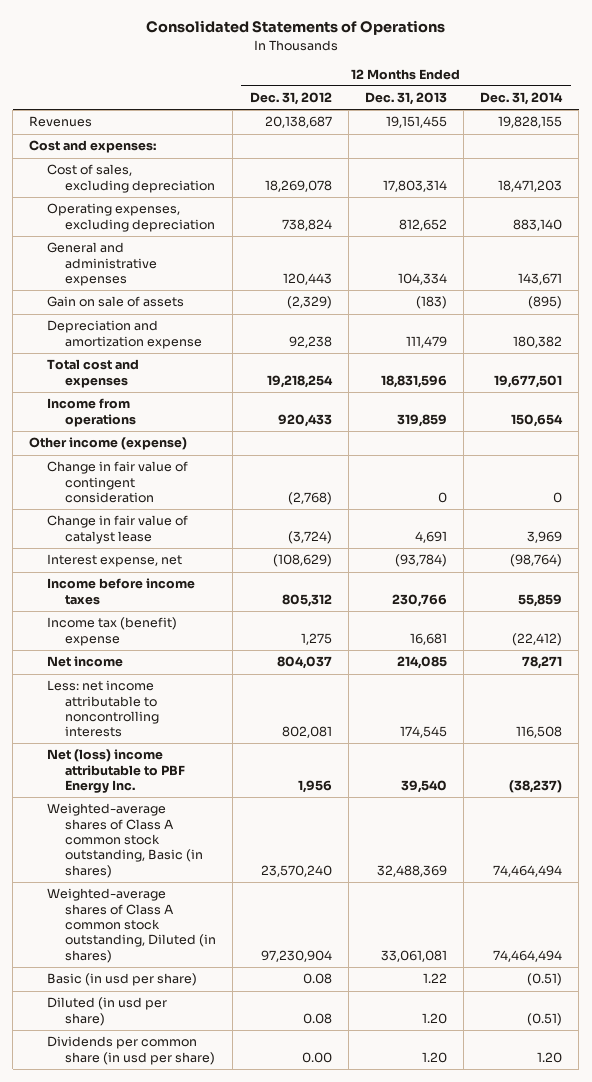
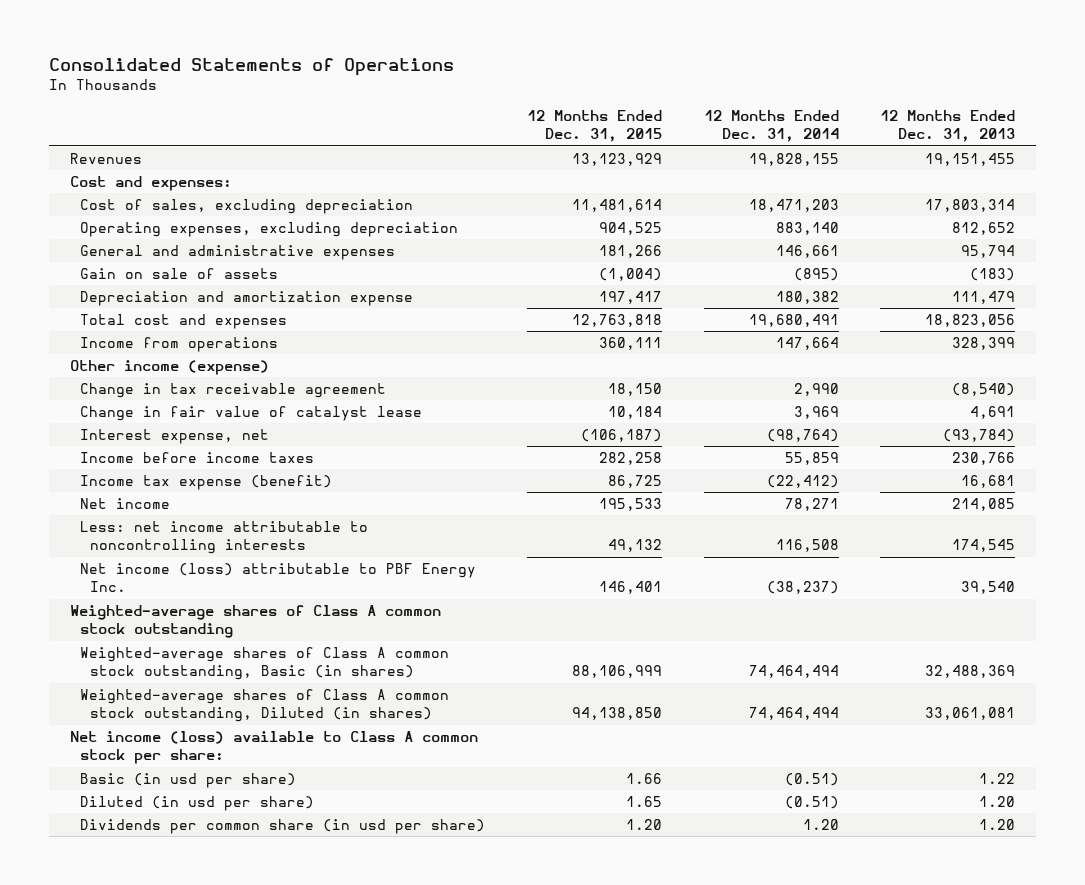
- | 12 Months Ended Dec. 31, 2012 | 12 Months Ended Dec. 31, 2013 | 12 Months Ended Dec. 31, 2014
+ | 12 Months Ended Dec. 31, 2015 | 12 Months Ended Dec. 31, 2014 | 12 Months Ended Dec. 31, 2013
- General and administrative expenses | 120,443 | 104,334 | 143,671
+ General and administrative expenses | 181,266 | 146,661 | 95,794
- Total cost and expenses | 19,218,254 | 18,831,596 | 19,677,501
- Income from operations | 920,433 | 319,859 | 150,654
+ Total cost and expenses | 12,763,818 | 19,680,491 | 18,823,056
+ Income from operations | 360,111 | 147,664 | 328,399
- Change in fair value of contingent consideration | (2,768) | 0 | 0
+ Change in tax receivable agreement | 18,150 | 2,990 | (8,540)
- Income tax (benefit) expense | 1,275 | 16,681 | (22,412)
+ Income tax expense (benefit) | 86,725 | (22,412) | 16,681
- Net (loss) income attributable to PBF Energy Inc. | 1,956 | 39,540 | (38,237)
+ Net income (loss) attributable to PBF Energy Inc. | 146,401 | (38,237) | 39,540
+ Weighted-average shares of Class A common stock outstanding
+ Net income (loss) available to Class A common stock per share:

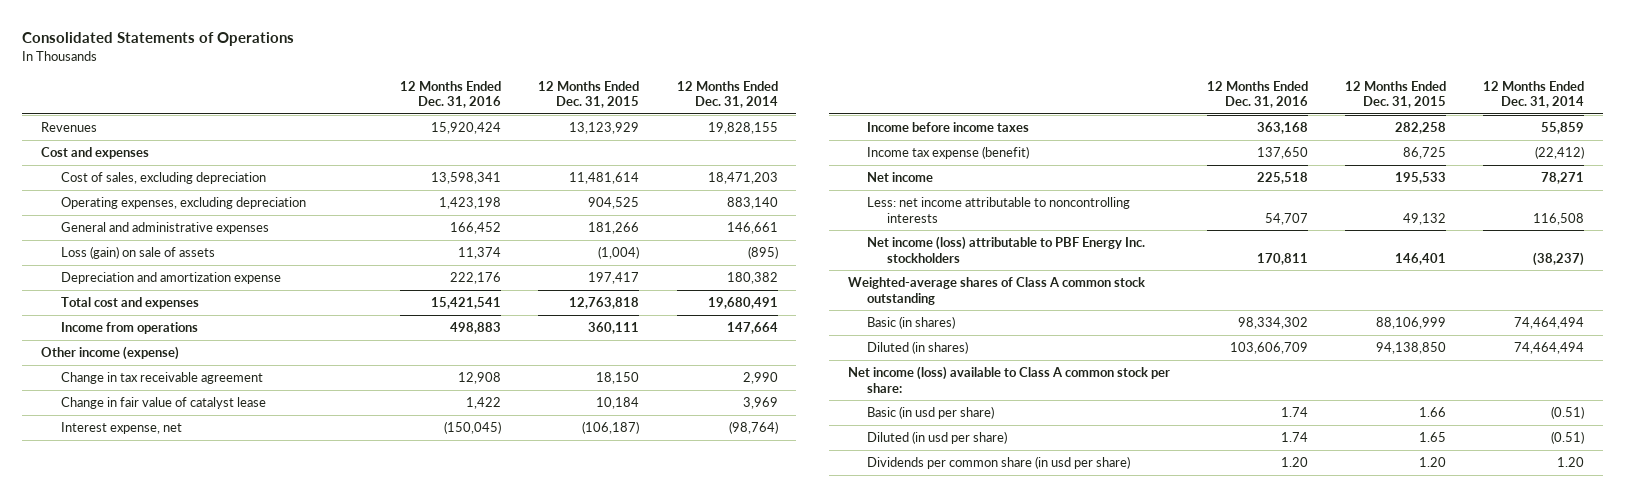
- | 12 Months Ended Dec. 31, 2015 | 12 Months Ended Dec. 31, 2014 | 12 Months Ended Dec. 31, 2013
+ | 12 Months Ended Dec. 31, 2016 | 12 Months Ended Dec. 31, 2015 | 12 Months Ended Dec. 31, 2014
- Cost and expenses:
+ Cost and expenses
- Gain on sale of assets | (1,004) | (895) | (183)
+ Loss (gain) on sale of assets | 11,374 | (1,004) | (895)
- Net income (loss) attributable to PBF Energy Inc. | 146,401 | (38,237) | 39,540
+ Net income (loss) attributable to PBF Energy Inc. stockholders | 170,811 | 146,401 | (38,237)
- Weighted-average shares of Class A common stock outstanding, Basic (in shares) | 88,106,999 | 74,464,494 | 32,488,369
- Weighted-average shares of Class A common stock outstanding, Diluted (in shares) | 94,138,850 | 74,464,494 | 33,061,081
+ Basic (in shares) | 98,334,302 | 88,106,999 | 74,464,494
+ Diluted (in shares) | 103,606,709 | 94,138,850 | 74,464,494

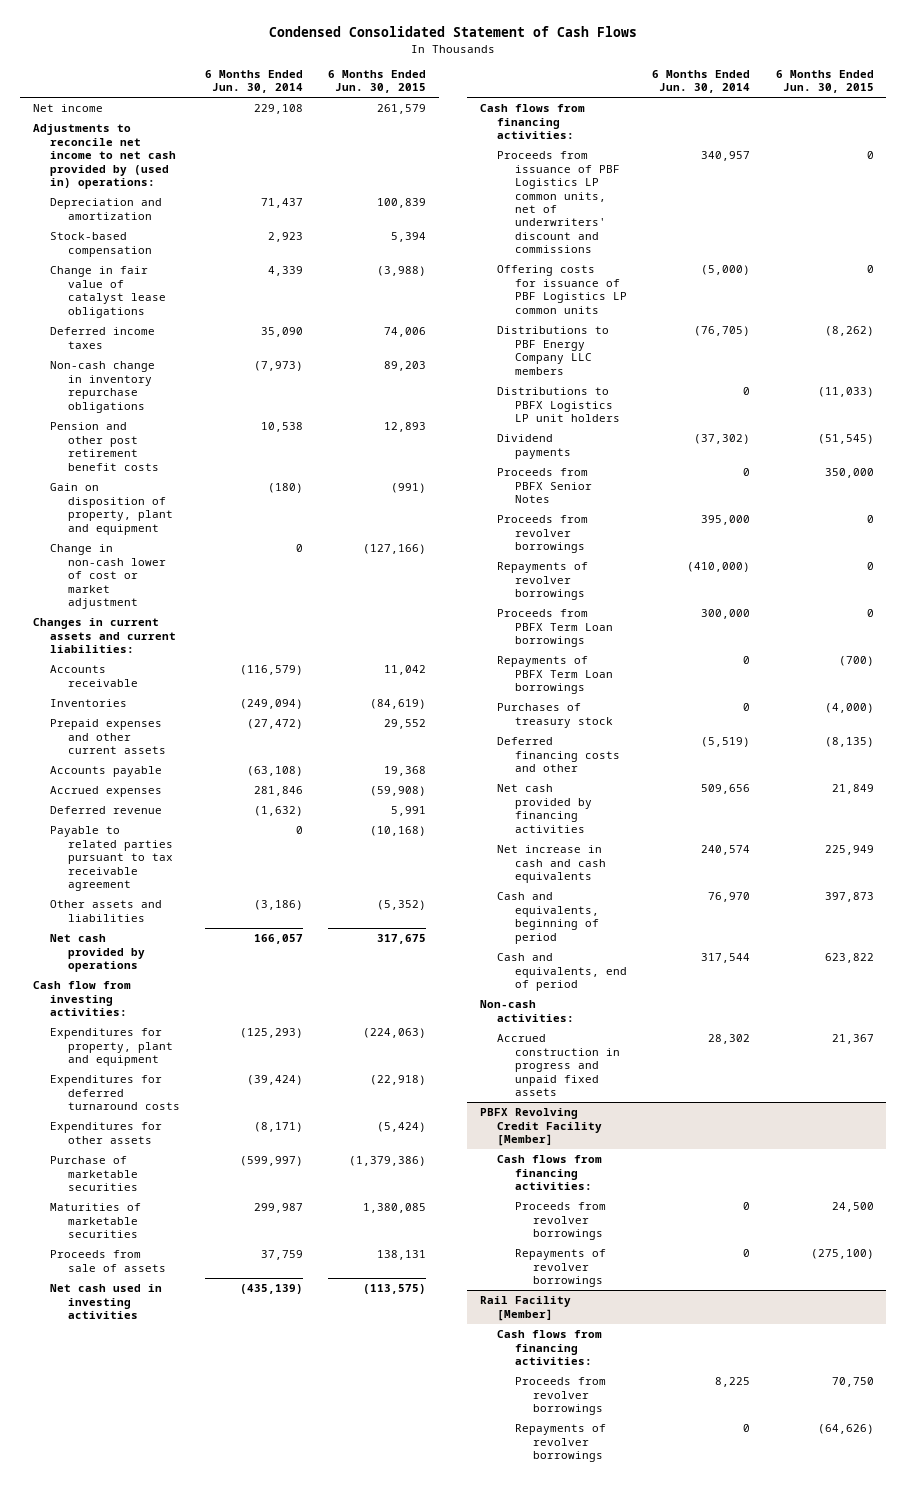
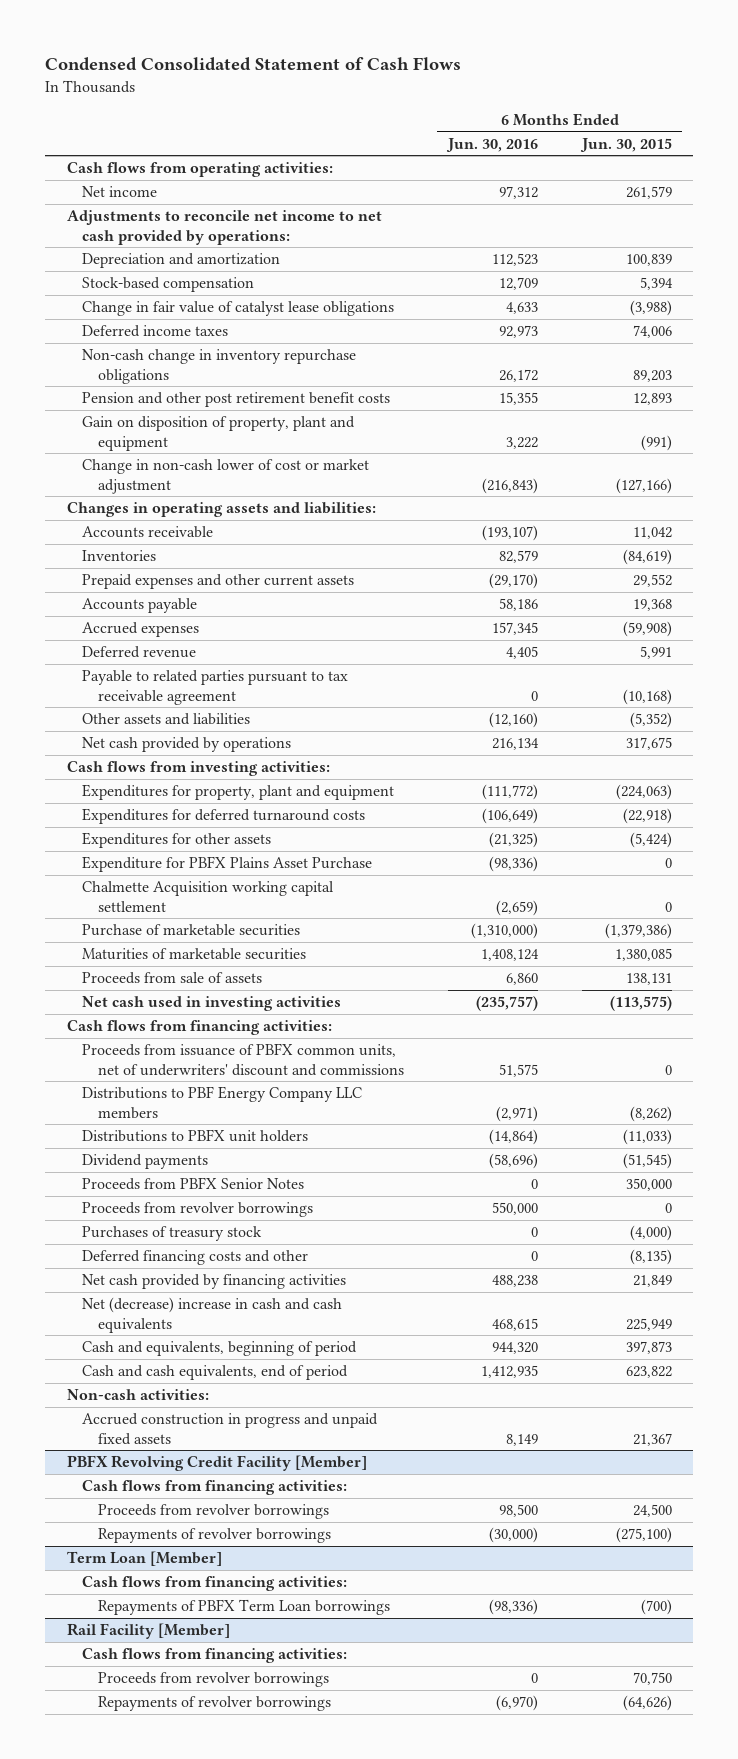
- | 6 Months Ended Jun. 30, 2014 | 6 Months Ended Jun. 30, 2015
+ | 6 Months Ended Jun. 30, 2016 | 6 Months Ended Jun. 30, 2015
+ Cash flows from operating activities:
- Adjustments to reconcile net income to net cash provided by (used in) operations:
+ Adjustments to reconcile net income to net cash provided by operations:
- Changes in current assets and current liabilities:
+ Changes in operating assets and liabilities:
- Cash flow from investing activities:
+ Cash flows from investing activities:
+ Expenditure for PBFX Plains Asset Purchase | (98,336) | 0
+ Chalmette Acquisition working capital settlement | (2,659) | 0
- Proceeds from issuance of PBF Logistics LP common units, net of underwriters' discount and commissions | 340,957 | 0
- Offering costs for issuance of PBF Logistics LP common units | (5,000) | 0
+ Proceeds from issuance of PBFX common units, net of underwriters' discount and commissions | 51,575 | 0
- Distributions to PBFX Logistics LP unit holders | 0 | (11,033)
+ Distributions to PBFX unit holders | (14,864) | (11,033)
- Repayments of revolver borrowings | (410,000) | 0
- Proceeds from PBFX Term Loan borrowings | 300,000 | 0
- Repayments of PBFX Term Loan borrowings | 0 | (700)
- Net increase in cash and cash equivalents | 240,574 | 225,949
+ Net (decrease) increase in cash and cash equivalents | 468,615 | 225,949
- Cash and equivalents, end of period | 317,544 | 623,822
+ Cash and cash equivalents, end of period | 1,412,935 | 623,822
+ Term Loan [Member]
+ Cash flows from financing activities:
+ Repayments of PBFX Term Loan borrowings | (98,336) | (700)

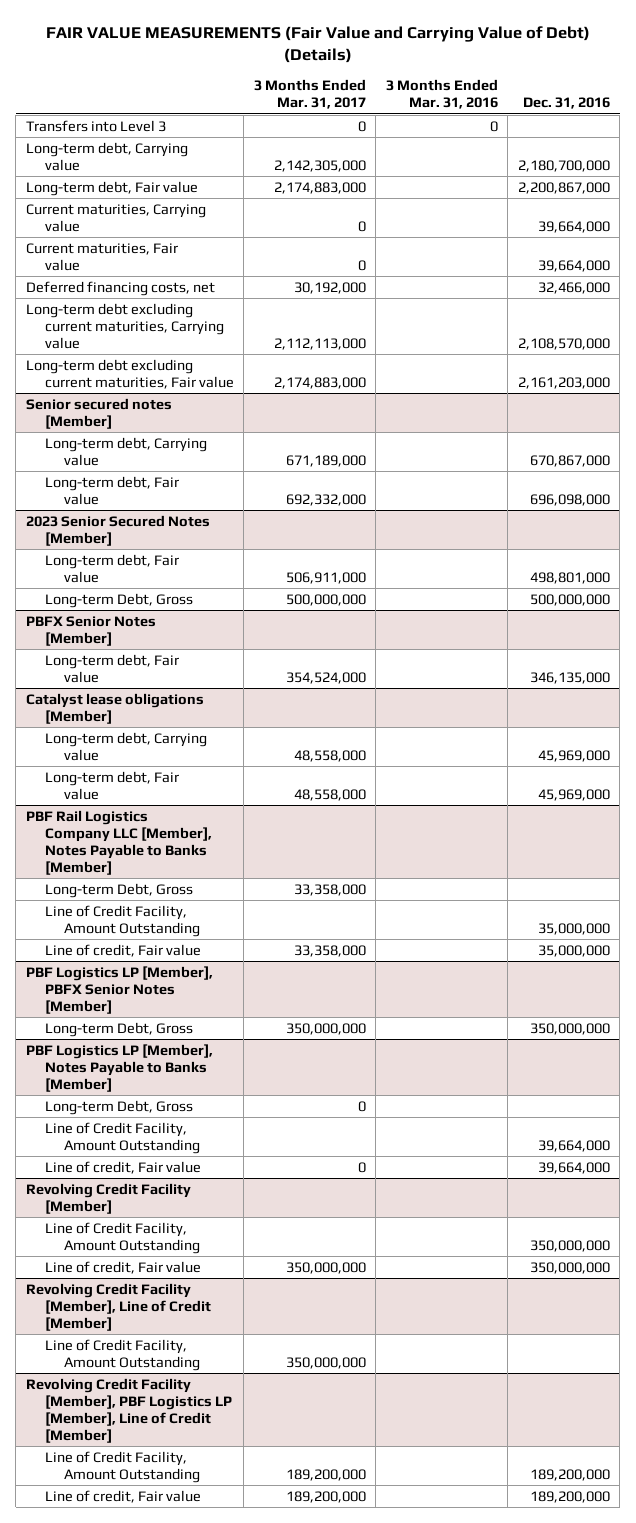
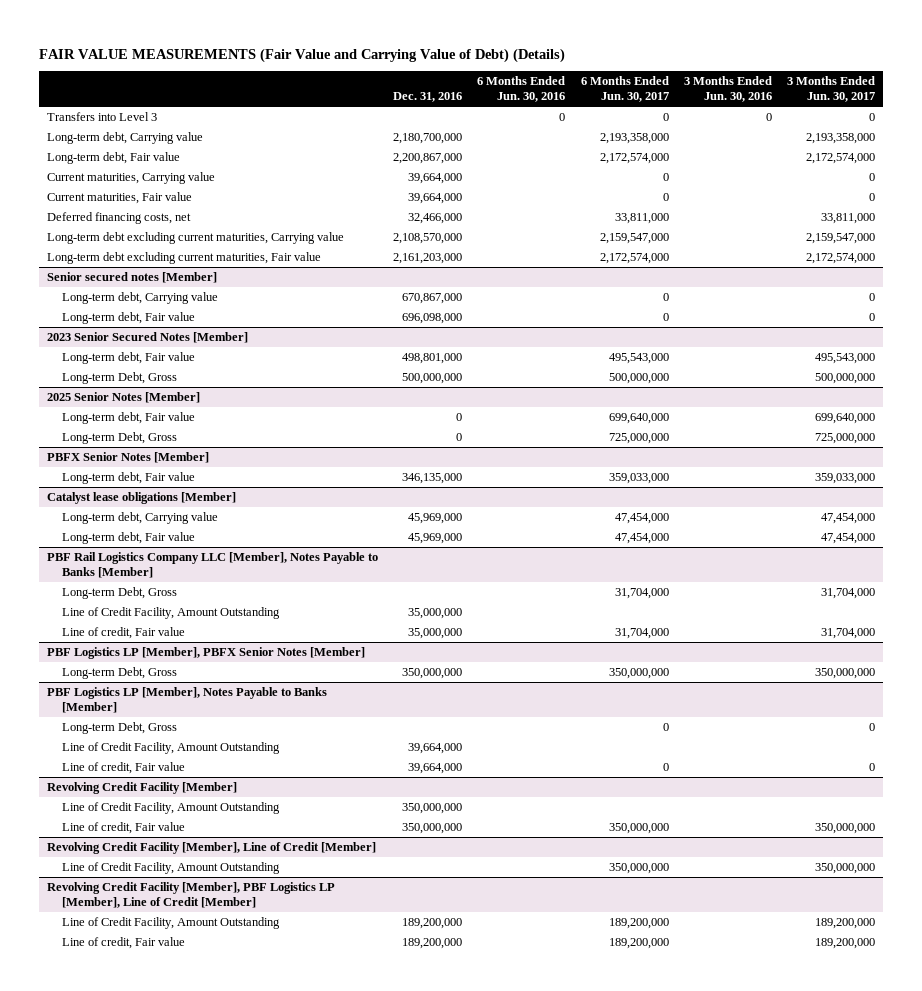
- | 3 Months Ended Mar. 31, 2017 | 3 Months Ended Mar. 31, 2016 | Dec. 31, 2016
+ | Dec. 31, 2016 | 6 Months Ended Jun. 30, 2016 | 6 Months Ended Jun. 30, 2017 | 3 Months Ended Jun. 30, 2016 | 3 Months Ended Jun. 30, 2017
+ 2025 Senior Notes [Member]
+ Long-term debt, Fair value | 0 | | 699,640,000 | | 699,640,000
+ Long-term Debt, Gross | 0 | | 725,000,000 | | 725,000,000

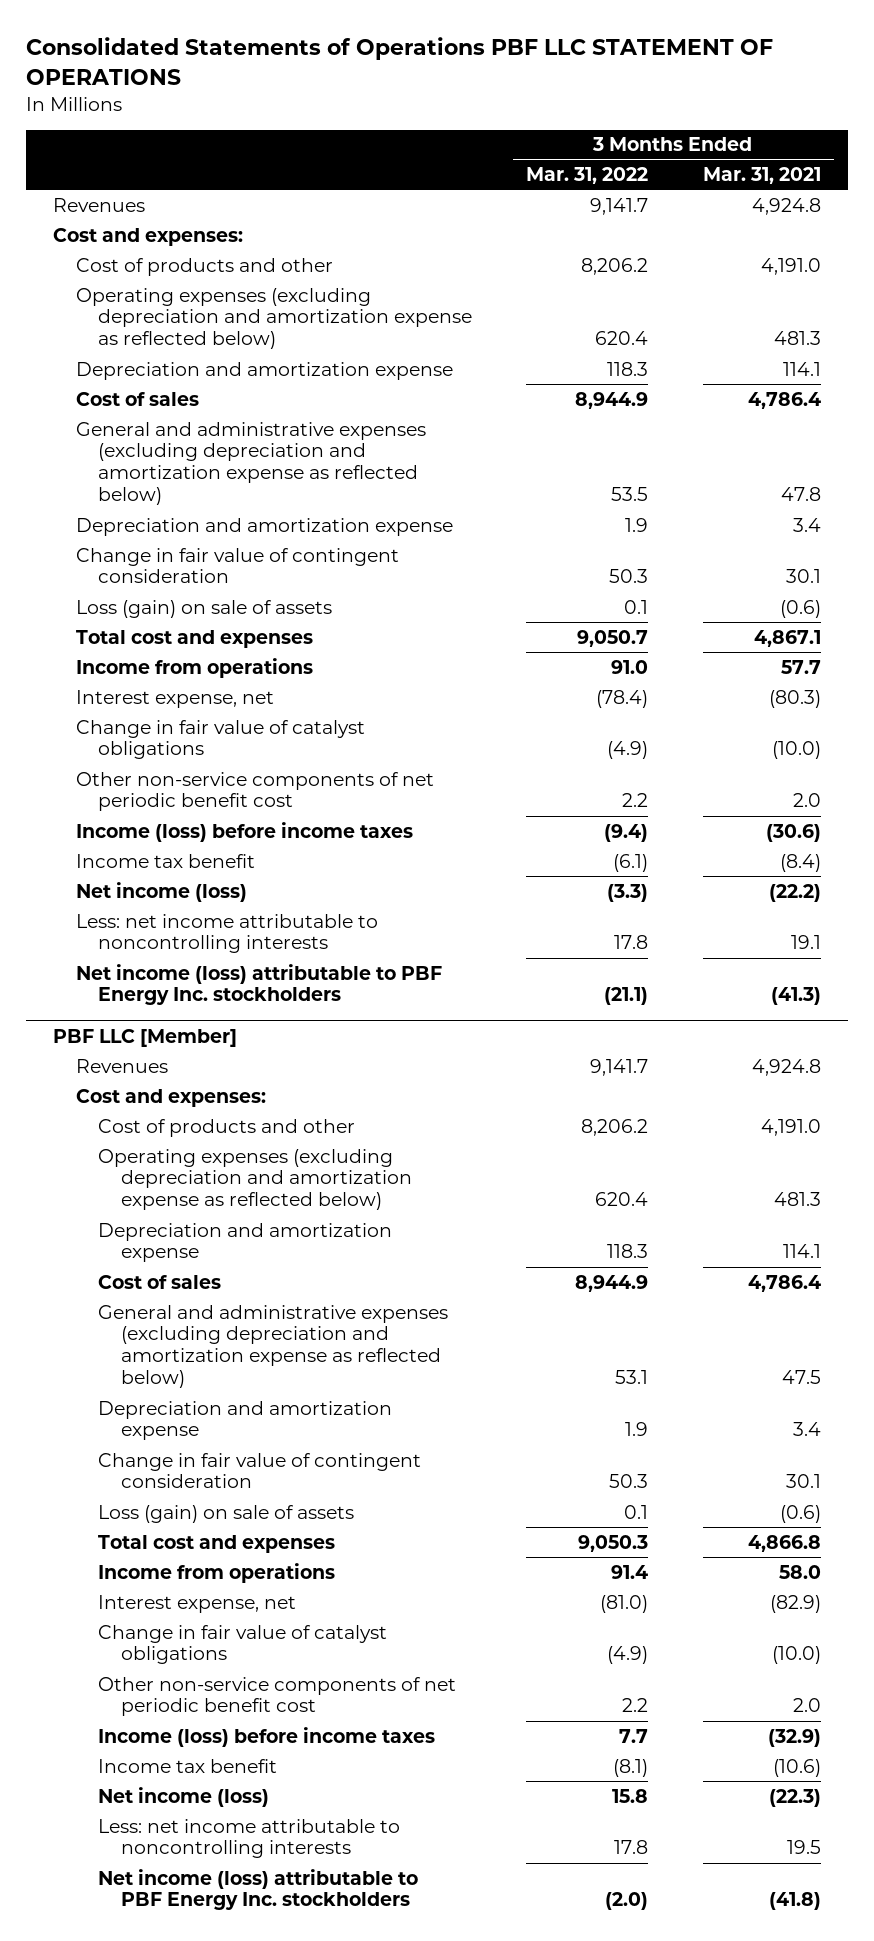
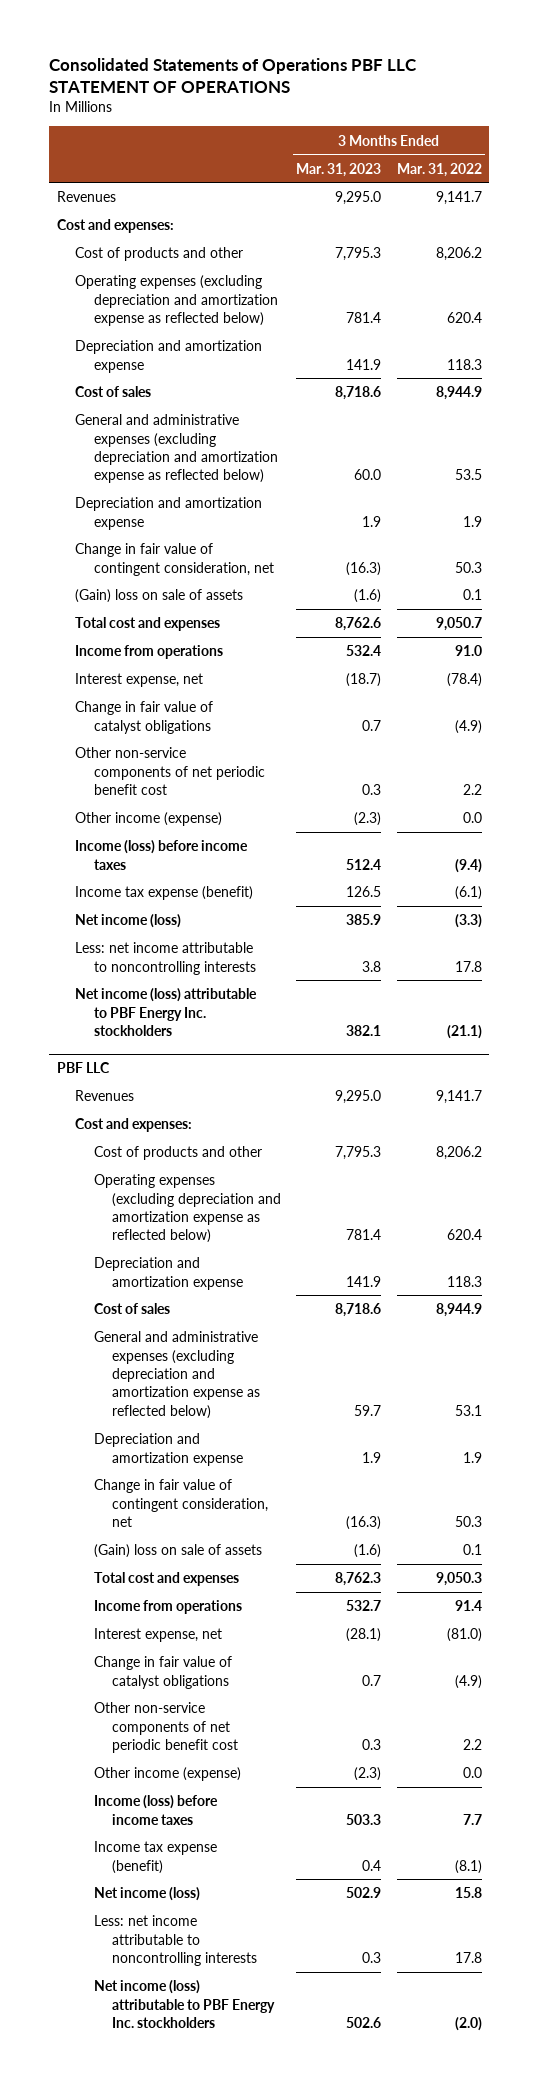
- | 3 Months Ended Mar. 31, 2022 | 3 Months Ended Mar. 31, 2021
+ | 3 Months Ended Mar. 31, 2023 | 3 Months Ended Mar. 31, 2022
- Change in fair value of contingent consideration | 50.3 | 30.1
- Loss (gain) on sale of assets | 0.1 | (0.6)
+ Change in fair value of contingent consideration, net | (16.3) | 50.3
+ (Gain) loss on sale of assets | (1.6) | 0.1
+ Other income (expense) | (2.3) | 0.0
- Income tax benefit | (6.1) | (8.4)
+ Income tax expense (benefit) | 126.5 | (6.1)
- PBF LLC [Member]
+ PBF LLC
- Change in fair value of contingent consideration | 50.3 | 30.1
- Loss (gain) on sale of assets | 0.1 | (0.6)
+ Change in fair value of contingent consideration, net | (16.3) | 50.3
+ (Gain) loss on sale of assets | (1.6) | 0.1
+ Other income (expense) | (2.3) | 0.0
- Income tax benefit | (8.1) | (10.6)
+ Income tax expense (benefit) | 0.4 | (8.1)

